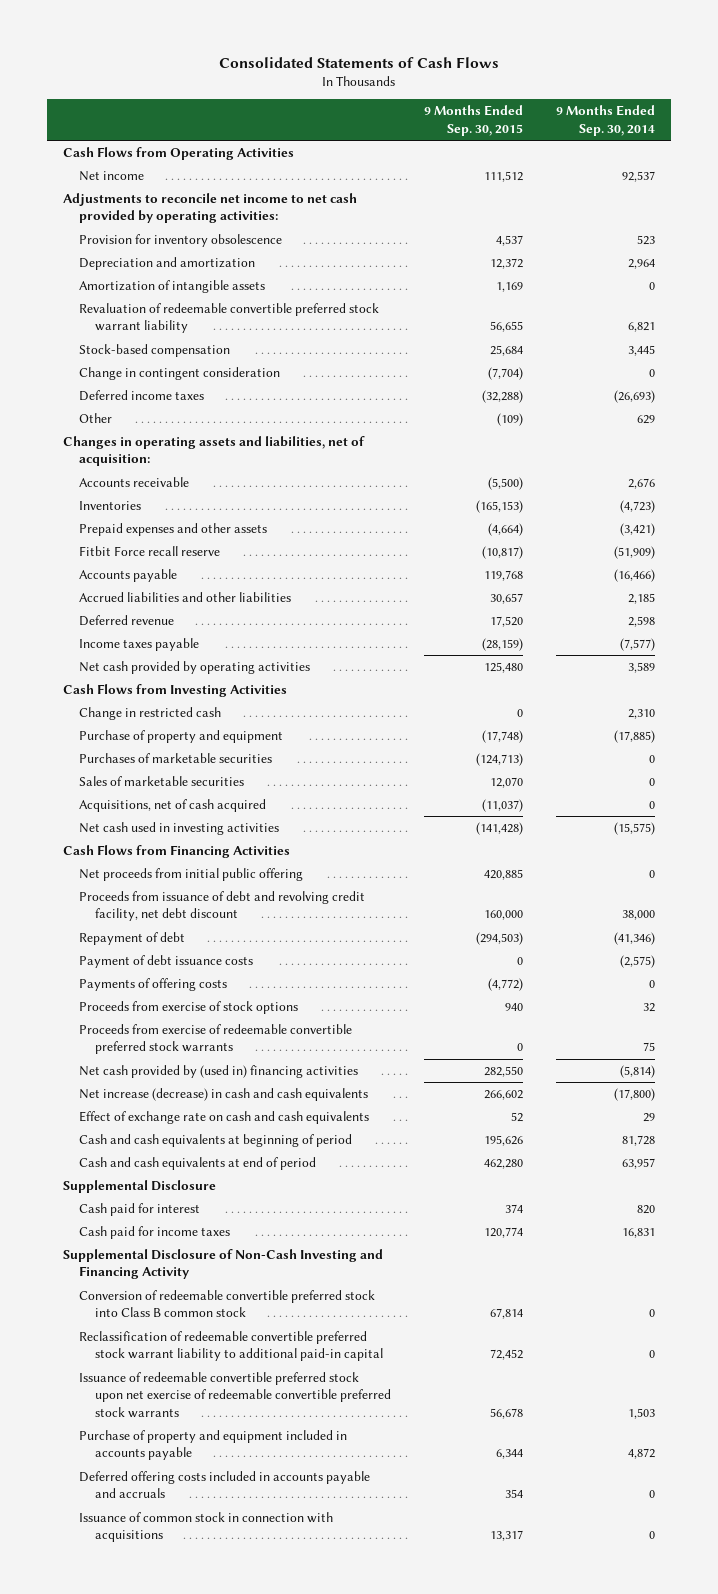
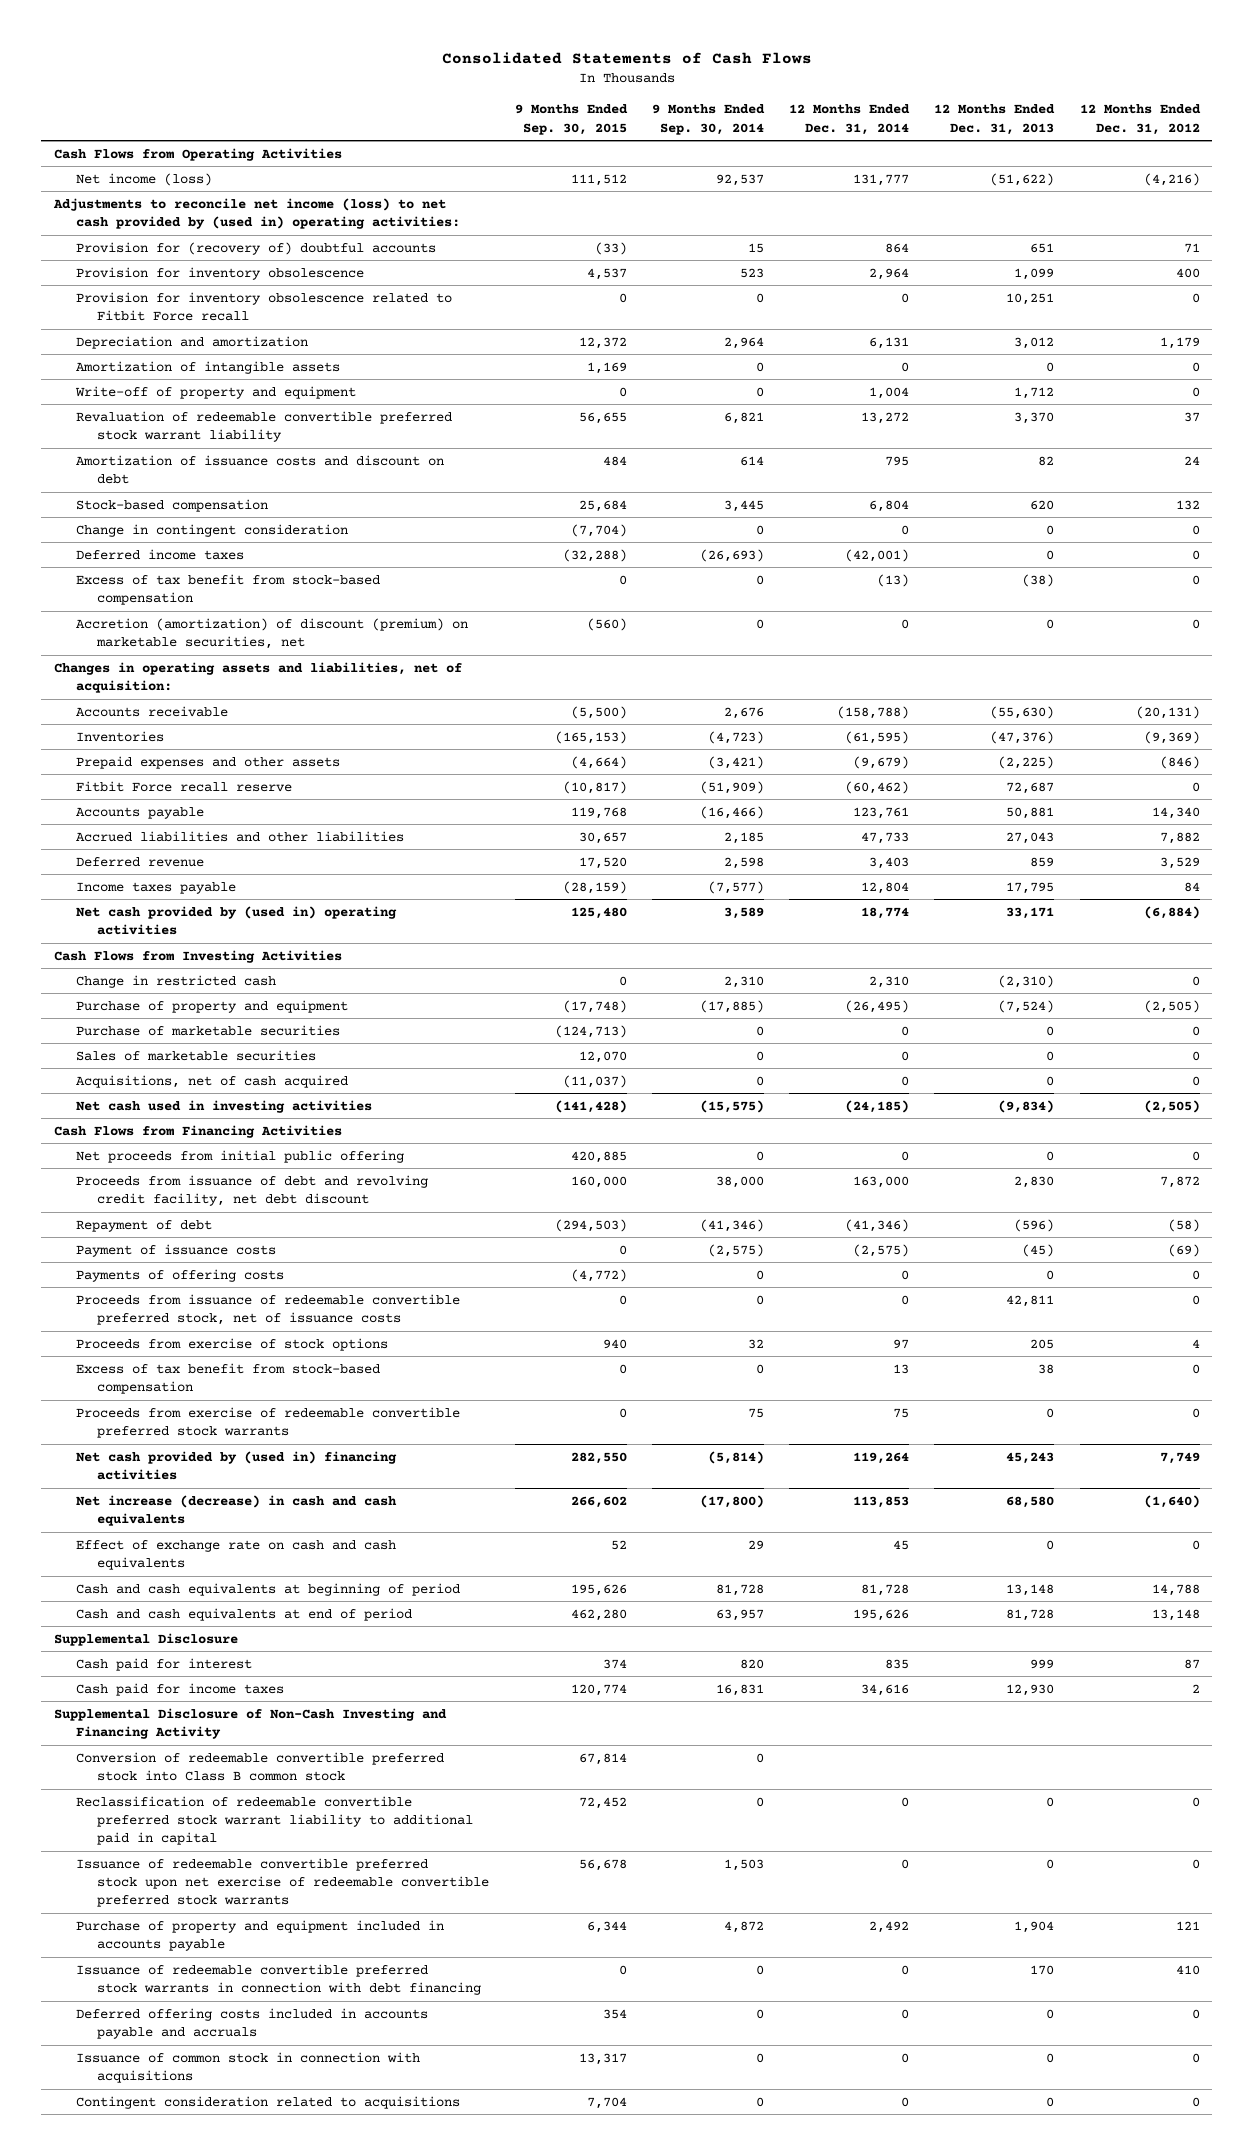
- | 9 Months Ended Sep. 30, 2015 | 9 Months Ended Sep. 30, 2014
+ | 9 Months Ended Sep. 30, 2015 | 9 Months Ended Sep. 30, 2014 | 12 Months Ended Dec. 31, 2014 | 12 Months Ended Dec. 31, 2013 | 12 Months Ended Dec. 31, 2012
- Net income | 111,512 | 92,537
- Adjustments to reconcile net income to net cash provided by operating activities:
+ Net income (loss) | 111,512 | 92,537 | 131,777 | (51,622) | (4,216)
+ Adjustments to reconcile net income (loss) to net cash provided by (used in) operating activities:
+ Provision for (recovery of) doubtful accounts | (33) | 15 | 864 | 651 | 71
+ Provision for inventory obsolescence related to Fitbit Force recall | 0 | 0 | 0 | 10,251 | 0
+ Write-off of property and equipment | 0 | 0 | 1,004 | 1,712 | 0
+ Amortization of issuance costs and discount on debt | 484 | 614 | 795 | 82 | 24
- Other | (109) | 629
+ Excess of tax benefit from stock-based compensation | 0 | 0 | (13) | (38) | 0
+ Accretion (amortization) of discount (premium) on marketable securities, net | (560) | 0 | 0 | 0 | 0
- Net cash provided by operating activities | 125,480 | 3,589
+ Net cash provided by (used in) operating activities | 125,480 | 3,589 | 18,774 | 33,171 | (6,884)
- Purchases of marketable securities | (124,713) | 0
+ Purchase of marketable securities | (124,713) | 0 | 0 | 0 | 0
- Payment of debt issuance costs | 0 | (2,575)
+ Payment of issuance costs | 0 | (2,575) | (2,575) | (45) | (69)
+ Proceeds from issuance of redeemable convertible preferred stock, net of issuance costs | 0 | 0 | 0 | 42,811 | 0
+ Excess of tax benefit from stock-based compensation | 0 | 0 | 13 | 38 | 0
- Reclassification of redeemable convertible preferred stock warrant liability to additional paid-in capital | 72,452 | 0
+ Reclassification of redeemable convertible preferred stock warrant liability to additional paid in capital | 72,452 | 0 | 0 | 0 | 0
+ Issuance of redeemable convertible preferred stock warrants in connection with debt financing | 0 | 0 | 0 | 170 | 410
+ Contingent consideration related to acquisitions | 7,704 | 0 | 0 | 0 | 0

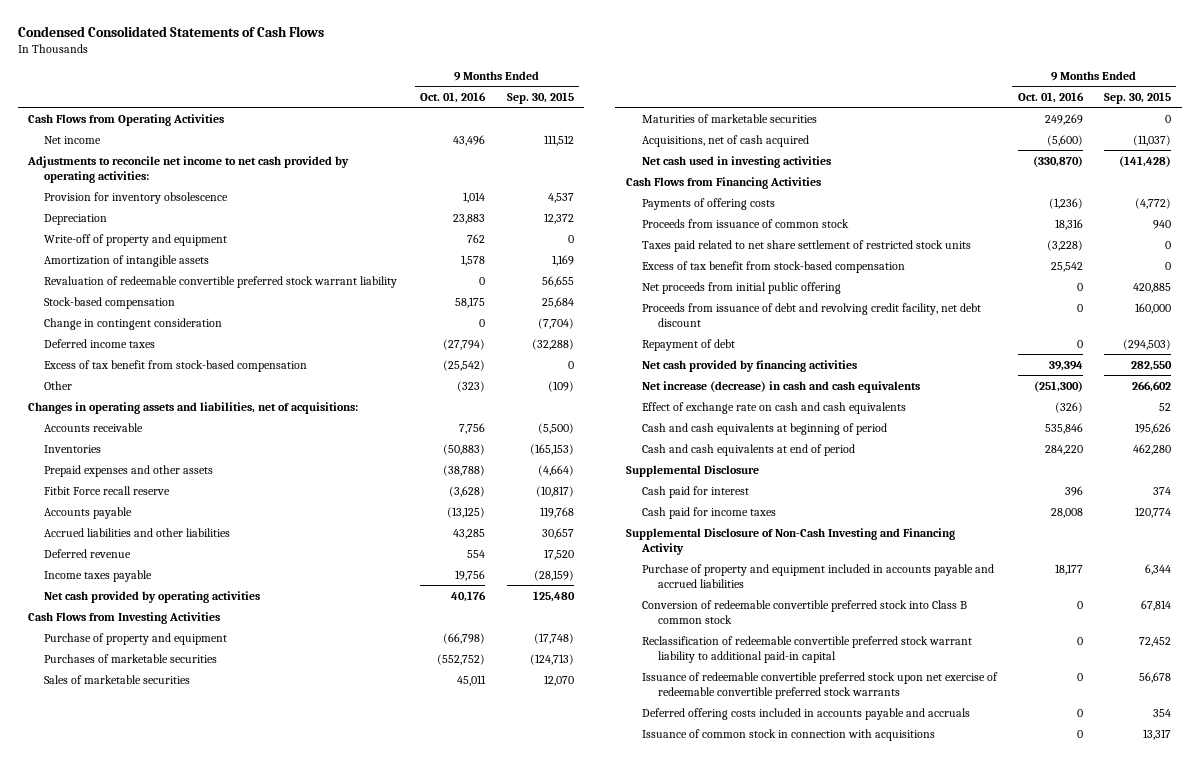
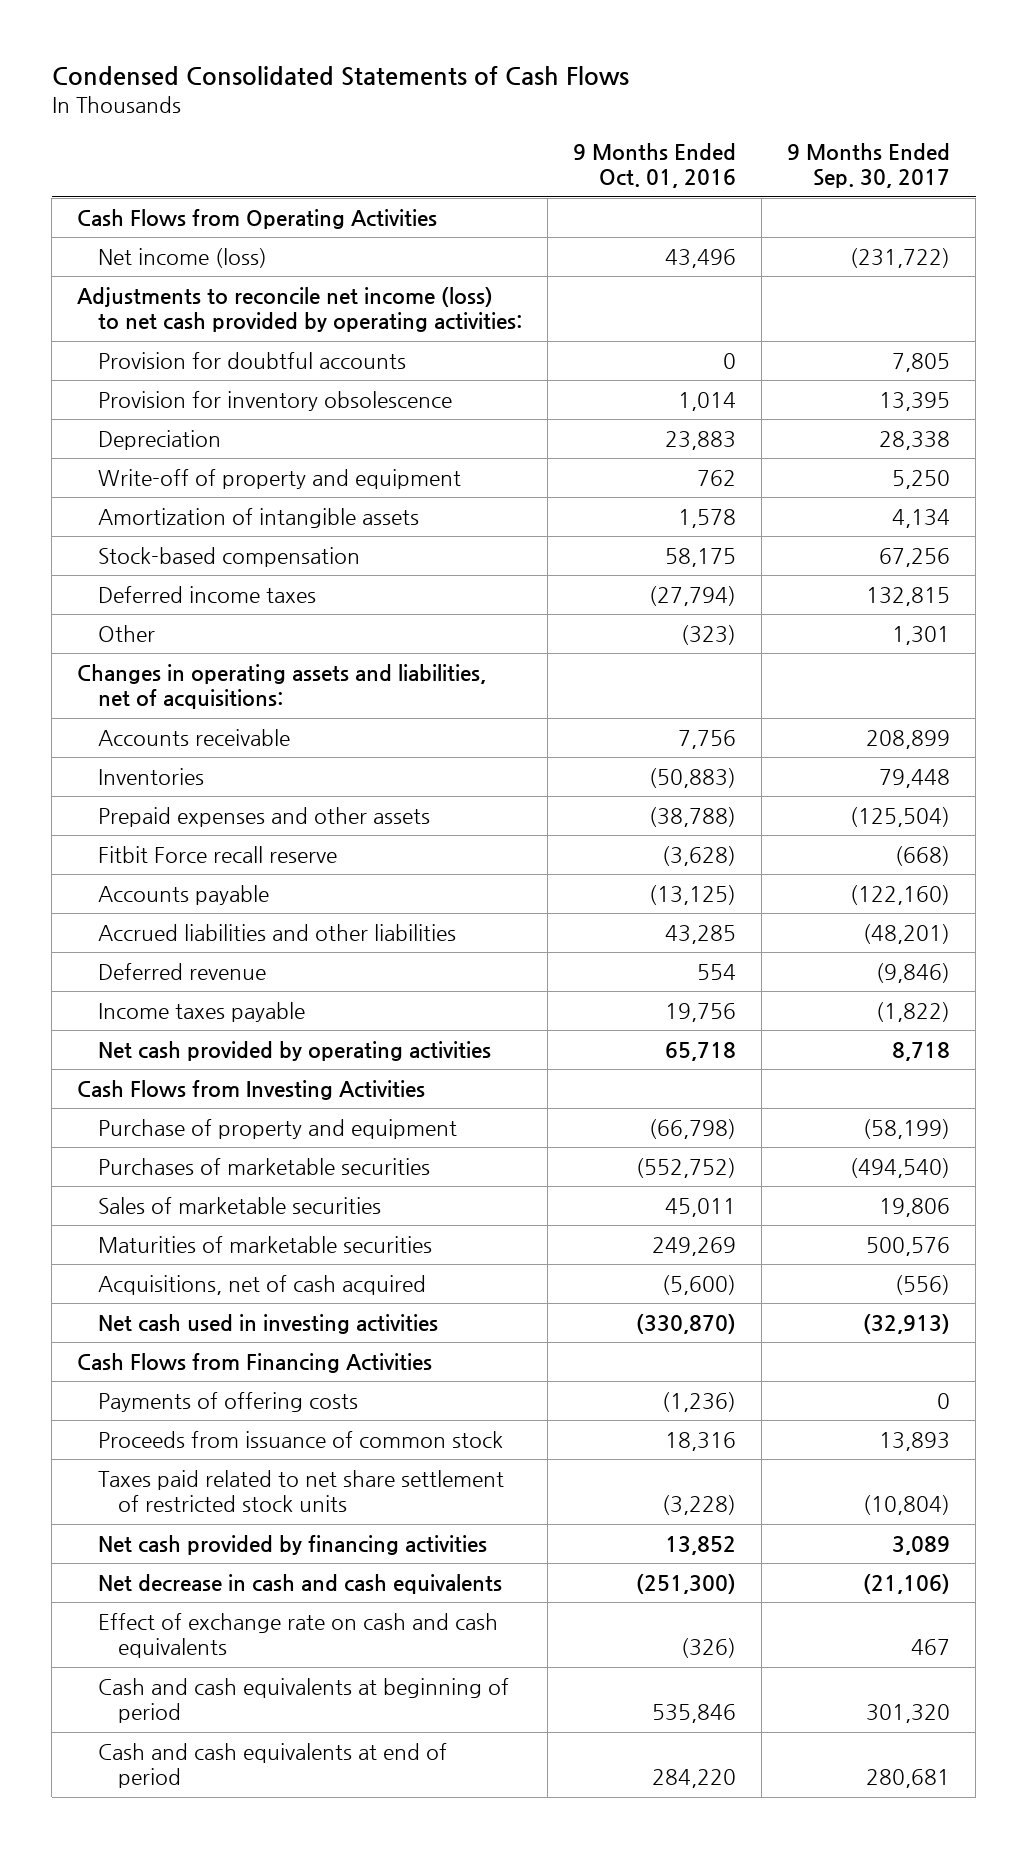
- | 9 Months Ended Oct. 01, 2016 | 9 Months Ended Sep. 30, 2015
+ | 9 Months Ended Oct. 01, 2016 | 9 Months Ended Sep. 30, 2017
- Net income | 43,496 | 111,512
- Adjustments to reconcile net income to net cash provided by operating activities:
+ Net income (loss) | 43,496 | (231,722)
+ Adjustments to reconcile net income (loss) to net cash provided by operating activities:
+ Provision for doubtful accounts | 0 | 7,805
- Revaluation of redeemable convertible preferred stock warrant liability | 0 | 56,655
- Change in contingent consideration | 0 | (7,704)
- Excess of tax benefit from stock-based compensation | (25,542) | 0
- Net cash provided by operating activities | 40,176 | 125,480
+ Net cash provided by operating activities | 65,718 | 8,718
- Excess of tax benefit from stock-based compensation | 25,542 | 0
- Net proceeds from initial public offering | 0 | 420,885
- Proceeds from issuance of debt and revolving credit facility, net debt discount | 0 | 160,000
- Repayment of debt | 0 | (294,503)
- Net cash provided by financing activities | 39,394 | 282,550
- Net increase (decrease) in cash and cash equivalents | (251,300) | 266,602
+ Net cash provided by financing activities | 13,852 | 3,089
+ Net decrease in cash and cash equivalents | (251,300) | (21,106)
- Supplemental Disclosure
- Cash paid for interest | 396 | 374
- Cash paid for income taxes | 28,008 | 120,774
- Supplemental Disclosure of Non-Cash Investing and Financing Activity
- Purchase of property and equipment included in accounts payable and accrued liabilities | 18,177 | 6,344
- Conversion of redeemable convertible preferred stock into Class B common stock | 0 | 67,814
- Reclassification of redeemable convertible preferred stock warrant liability to additional paid-in capital | 0 | 72,452
- Issuance of redeemable convertible preferred stock upon net exercise of redeemable convertible preferred stock warrants | 0 | 56,678
- Deferred offering costs included in accounts payable and accruals | 0 | 354
- Issuance of common stock in connection with acquisitions | 0 | 13,317

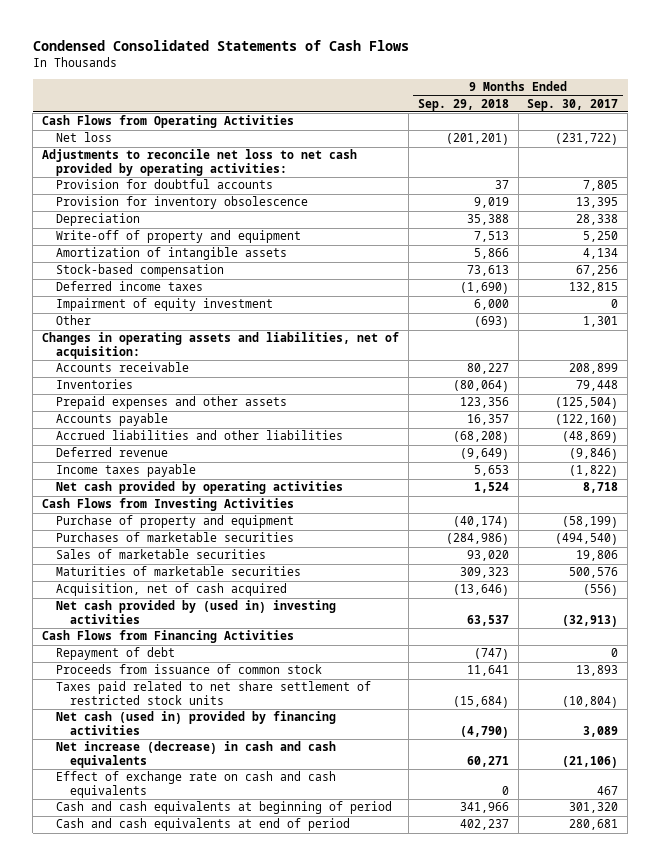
- | 9 Months Ended Oct. 01, 2016 | 9 Months Ended Sep. 30, 2017
+ | 9 Months Ended Sep. 29, 2018 | 9 Months Ended Sep. 30, 2017
- Net income (loss) | 43,496 | (231,722)
- Adjustments to reconcile net income (loss) to net cash provided by operating activities:
+ Net loss | (201,201) | (231,722)
+ Adjustments to reconcile net loss to net cash provided by operating activities:
+ Impairment of equity investment | 6,000 | 0
- Changes in operating assets and liabilities, net of acquisitions:
+ Changes in operating assets and liabilities, net of acquisition:
- Fitbit Force recall reserve | (3,628) | (668)
- Accrued liabilities and other liabilities | 43,285 | (48,201)
+ Accrued liabilities and other liabilities | (68,208) | (48,869)
- Acquisitions, net of cash acquired | (5,600) | (556)
- Net cash used in investing activities | (330,870) | (32,913)
+ Acquisition, net of cash acquired | (13,646) | (556)
+ Net cash provided by (used in) investing activities | 63,537 | (32,913)
- Payments of offering costs | (1,236) | 0
+ Repayment of debt | (747) | 0
- Net cash provided by financing activities | 13,852 | 3,089
- Net decrease in cash and cash equivalents | (251,300) | (21,106)
+ Net cash (used in) provided by financing activities | (4,790) | 3,089
+ Net increase (decrease) in cash and cash equivalents | 60,271 | (21,106)

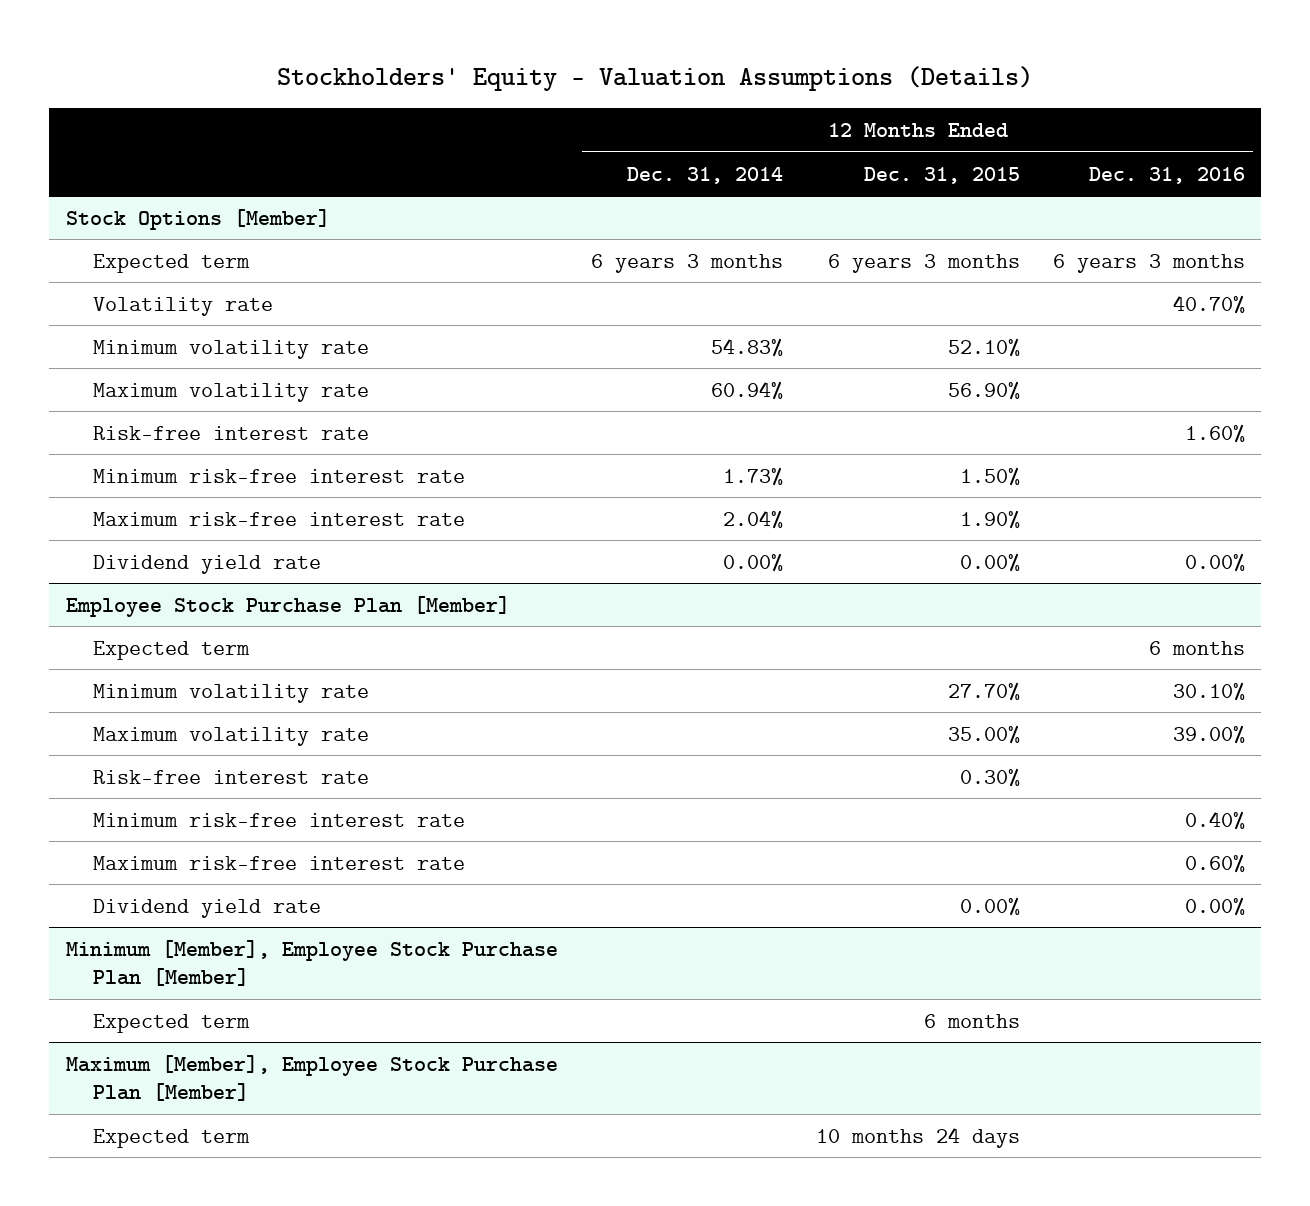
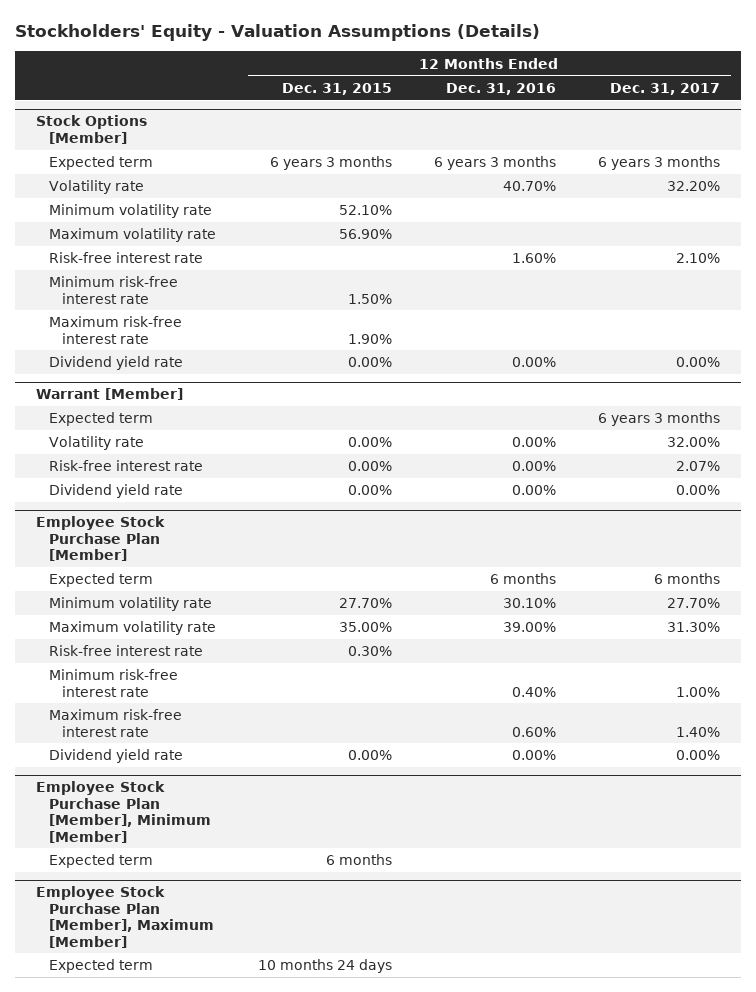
- | 12 Months Ended Dec. 31, 2014 | 12 Months Ended Dec. 31, 2015 | 12 Months Ended Dec. 31, 2016
+ | 12 Months Ended Dec. 31, 2015 | 12 Months Ended Dec. 31, 2016 | 12 Months Ended Dec. 31, 2017
+ Warrant [Member]
+ Expected term | | | 6 years 3 months
+ Volatility rate | 0.00% | 0.00% | 32.00%
+ Risk-free interest rate | 0.00% | 0.00% | 2.07%
+ Dividend yield rate | 0.00% | 0.00% | 0.00%
- Minimum [Member], Employee Stock Purchase Plan [Member]
+ Employee Stock Purchase Plan [Member], Minimum [Member]
- Maximum [Member], Employee Stock Purchase Plan [Member]
+ Employee Stock Purchase Plan [Member], Maximum [Member]

